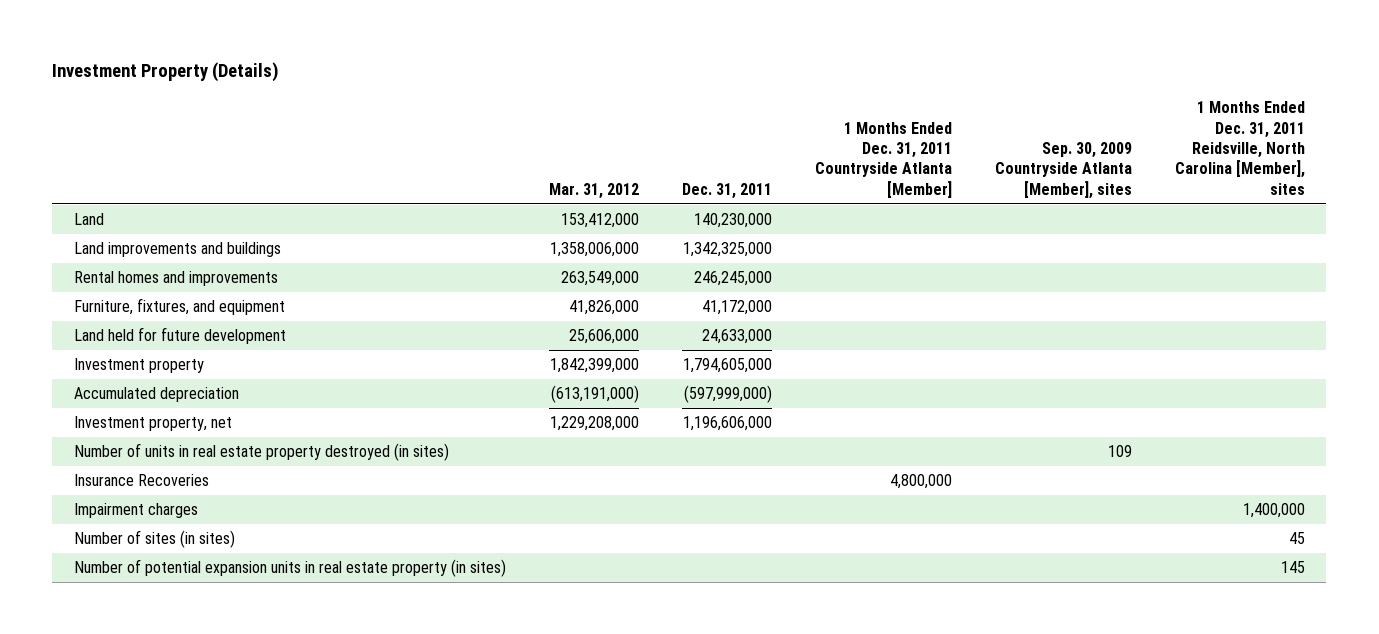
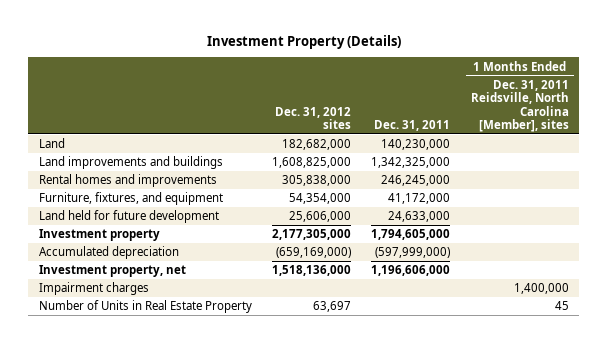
- | Mar. 31, 2012 | Dec. 31, 2011 | 1 Months Ended Dec. 31, 2011 Countryside Atlanta [Member] | Sep. 30, 2009 Countryside Atlanta [Member], sites | 1 Months Ended Dec. 31, 2011 Reidsville, North Carolina [Member], sites
+ | Dec. 31, 2012 sites | Dec. 31, 2011 | 1 Months Ended Dec. 31, 2011 Reidsville, North Carolina [Member], sites
- Number of units in real estate property destroyed (in sites) | | | | 109 |
- Insurance Recoveries | | | 4,800,000 | |
- Number of sites (in sites) | | | | | 45
- Number of potential expansion units in real estate property (in sites) | | | | | 145
+ Number of Units in Real Estate Property | 63,697 | | 45

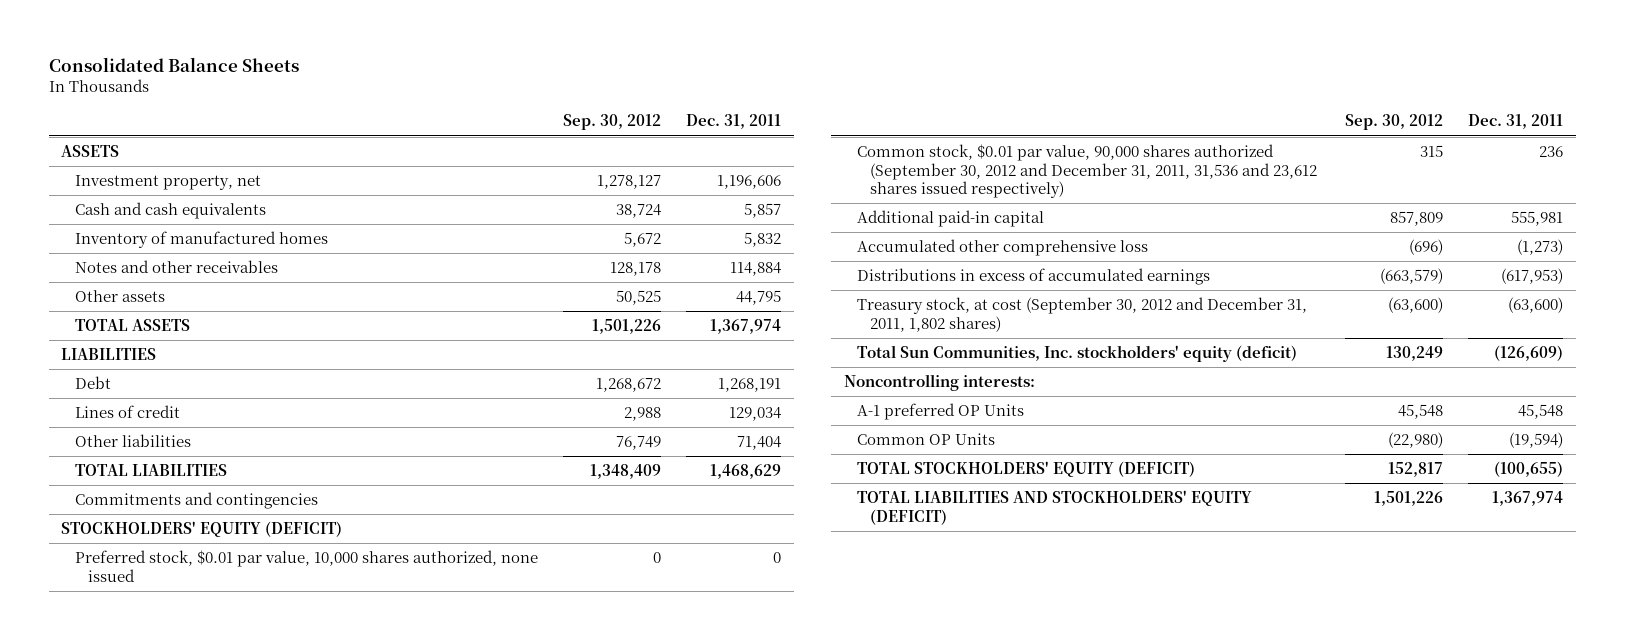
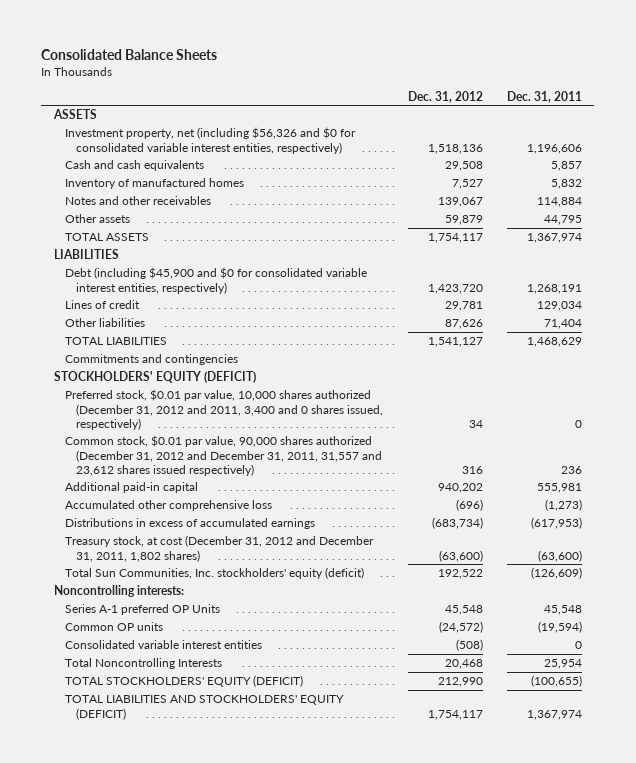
- | Sep. 30, 2012 | Dec. 31, 2011
+ | Dec. 31, 2012 | Dec. 31, 2011
- Investment property, net | 1,278,127 | 1,196,606
+ Investment property, net (including $56,326 and $0 for consolidated variable interest entities, respectively) | 1,518,136 | 1,196,606
- Debt | 1,268,672 | 1,268,191
+ Debt (including $45,900 and $0 for consolidated variable interest entities, respectively) | 1,423,720 | 1,268,191
- Preferred stock, $0.01 par value, 10,000 shares authorized, none issued | 0 | 0
- Common stock, $0.01 par value, 90,000 shares authorized (September 30, 2012 and December 31, 2011, 31,536 and 23,612 shares issued respectively) | 315 | 236
+ Preferred stock, $0.01 par value, 10,000 shares authorized (December 31, 2012 and 2011, 3,400 and 0 shares issued, respectively) | 34 | 0
+ Common stock, $0.01 par value, 90,000 shares authorized (December 31, 2012 and December 31, 2011, 31,557 and 23,612 shares issued respectively) | 316 | 236
- Treasury stock, at cost (September 30, 2012 and December 31, 2011, 1,802 shares) | (63,600) | (63,600)
+ Treasury stock, at cost (December 31, 2012 and December 31, 2011, 1,802 shares) | (63,600) | (63,600)
- A-1 preferred OP Units | 45,548 | 45,548
- Common OP Units | (22,980) | (19,594)
+ Series A-1 preferred OP Units | 45,548 | 45,548
+ Common OP units | (24,572) | (19,594)
+ Consolidated variable interest entities | (508) | 0
+ Total Noncontrolling Interests | 20,468 | 25,954

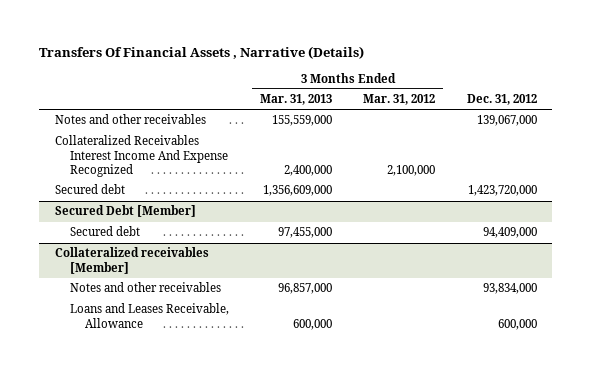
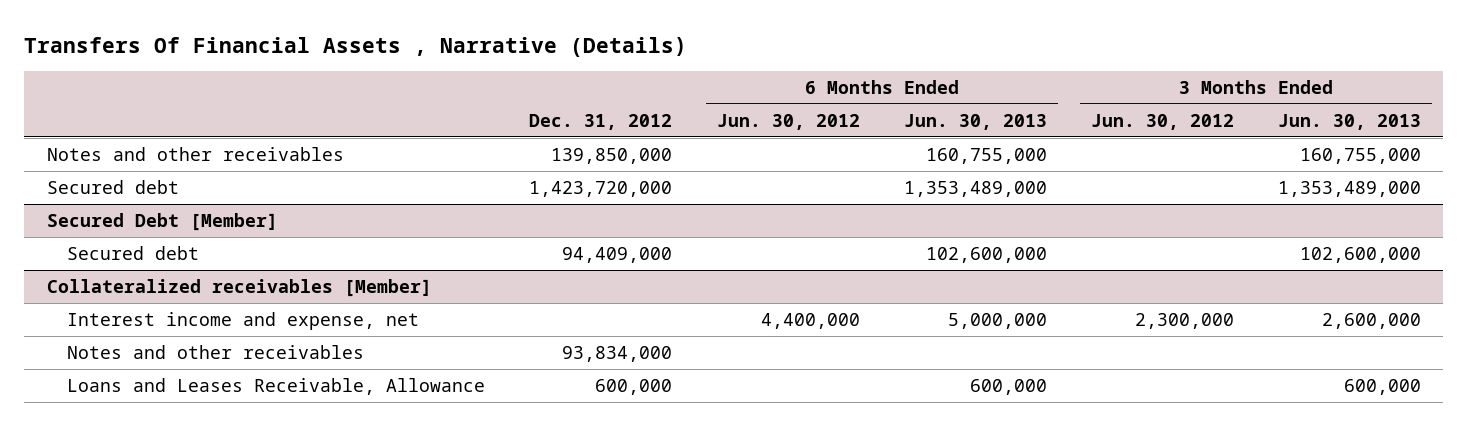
- | 3 Months Ended Mar. 31, 2013 | 3 Months Ended Mar. 31, 2012 | Dec. 31, 2012
+ | Dec. 31, 2012 | 6 Months Ended Jun. 30, 2012 | 6 Months Ended Jun. 30, 2013 | 3 Months Ended Jun. 30, 2012 | 3 Months Ended Jun. 30, 2013
- Notes and other receivables | 155,559,000 | | 139,067,000
- Collateralized Receivables Interest Income And Expense Recognized | 2,400,000 | 2,100,000 |
+ Notes and other receivables | 139,850,000 | | 160,755,000 | | 160,755,000
@ Collateralized receivables [Member]
+ Interest income and expense, net | | 4,400,000 | 5,000,000 | 2,300,000 | 2,600,000

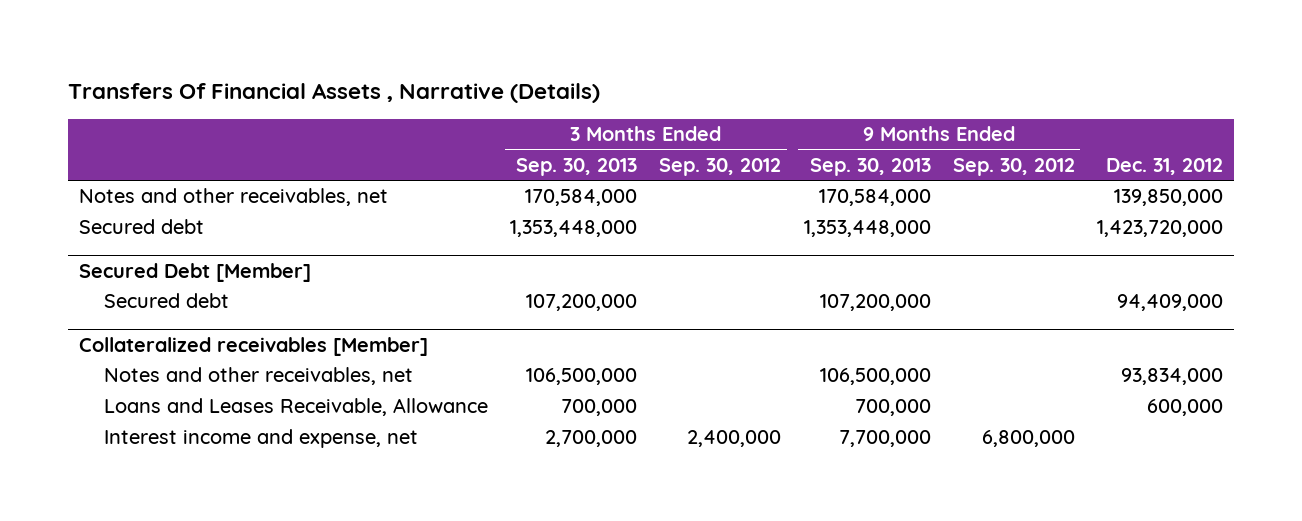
- | Dec. 31, 2012 | 6 Months Ended Jun. 30, 2012 | 6 Months Ended Jun. 30, 2013 | 3 Months Ended Jun. 30, 2012 | 3 Months Ended Jun. 30, 2013
+ | 3 Months Ended Sep. 30, 2013 | 3 Months Ended Sep. 30, 2012 | 9 Months Ended Sep. 30, 2013 | 9 Months Ended Sep. 30, 2012 | Dec. 31, 2012
- Notes and other receivables | 139,850,000 | | 160,755,000 | | 160,755,000
+ Notes and other receivables, net | 170,584,000 | | 170,584,000 | | 139,850,000
@ Collateralized receivables [Member]
- Notes and other receivables | 93,834,000 | | | |
+ Notes and other receivables, net | 106,500,000 | | 106,500,000 | | 93,834,000
moved down: Interest income and expense, net | 2,700,000 | 2,400,000 | 7,700,000 | 6,800,000 |

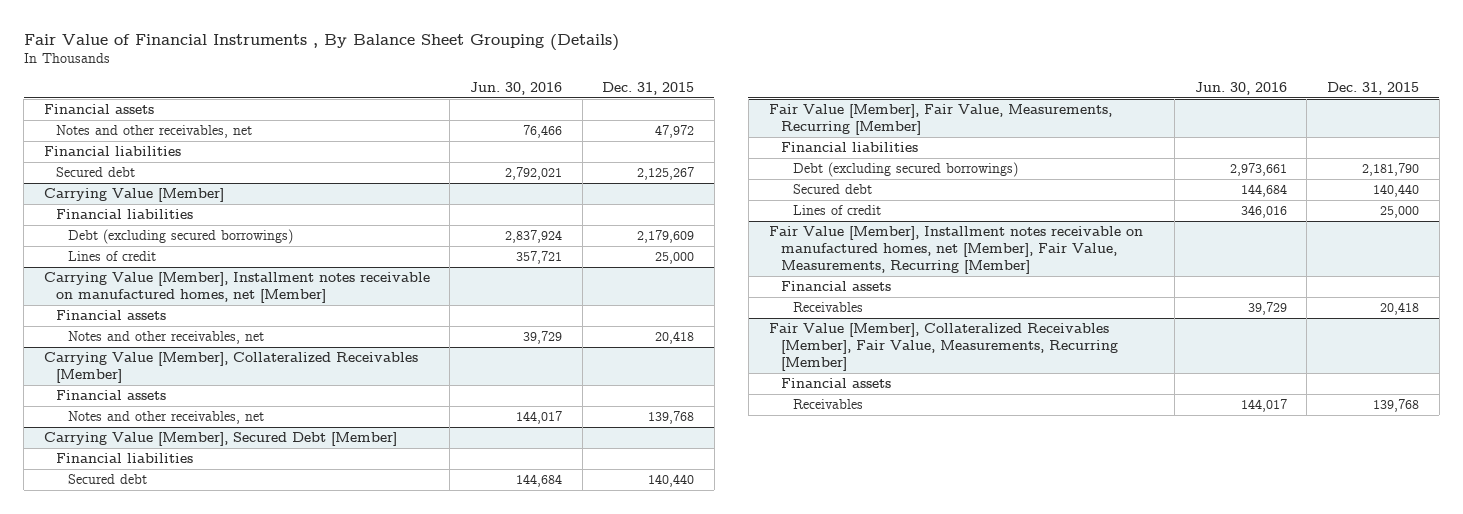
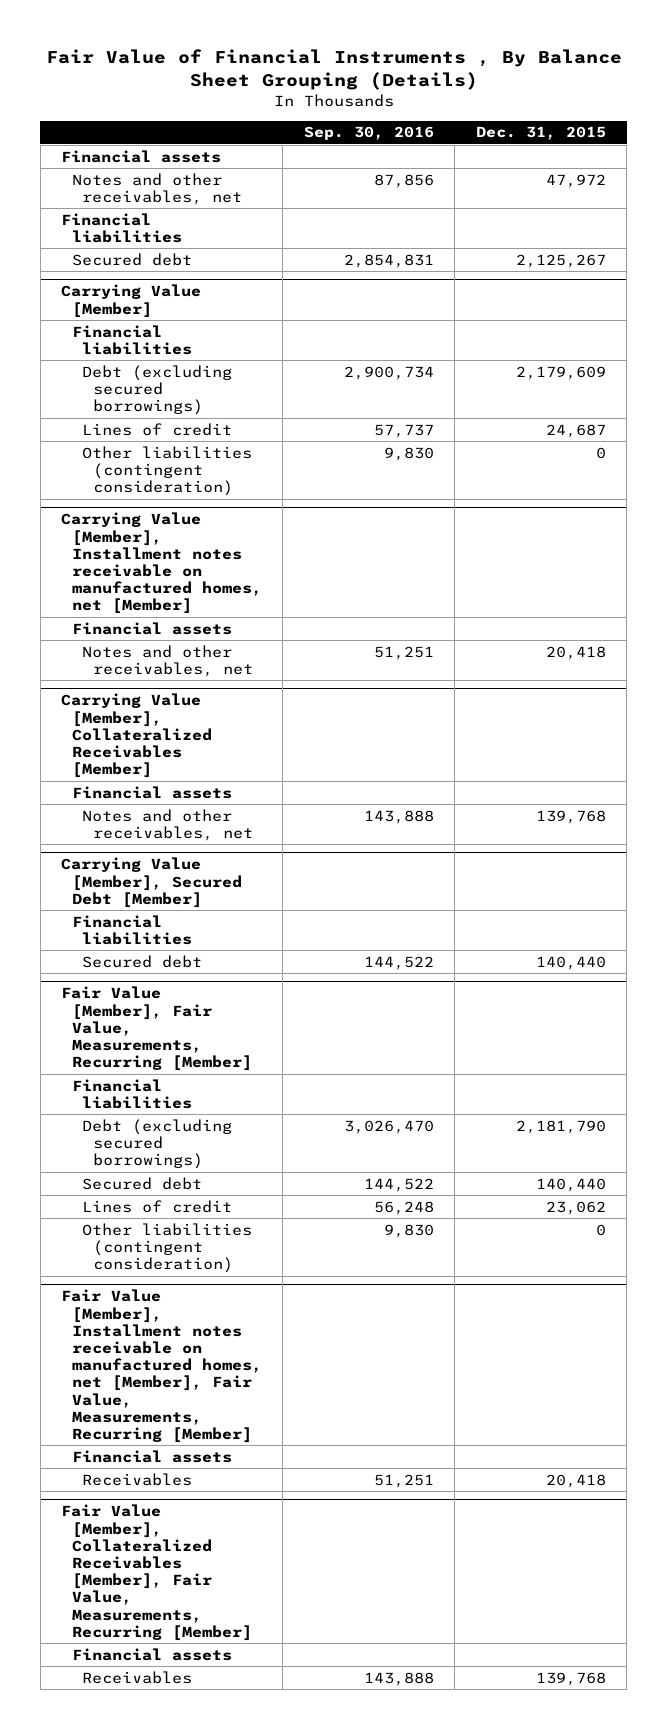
- | Jun. 30, 2016 | Dec. 31, 2015
+ | Sep. 30, 2016 | Dec. 31, 2015
@ Carrying Value [Member]
- Lines of credit | 357,721 | 25,000
+ Lines of credit | 57,737 | 24,687
+ Other liabilities (contingent consideration) | 9,830 | 0
@ Fair Value [Member], Fair Value, Measurements, Recurring [Member]
- Lines of credit | 346,016 | 25,000
+ Lines of credit | 56,248 | 23,062
+ Other liabilities (contingent consideration) | 9,830 | 0

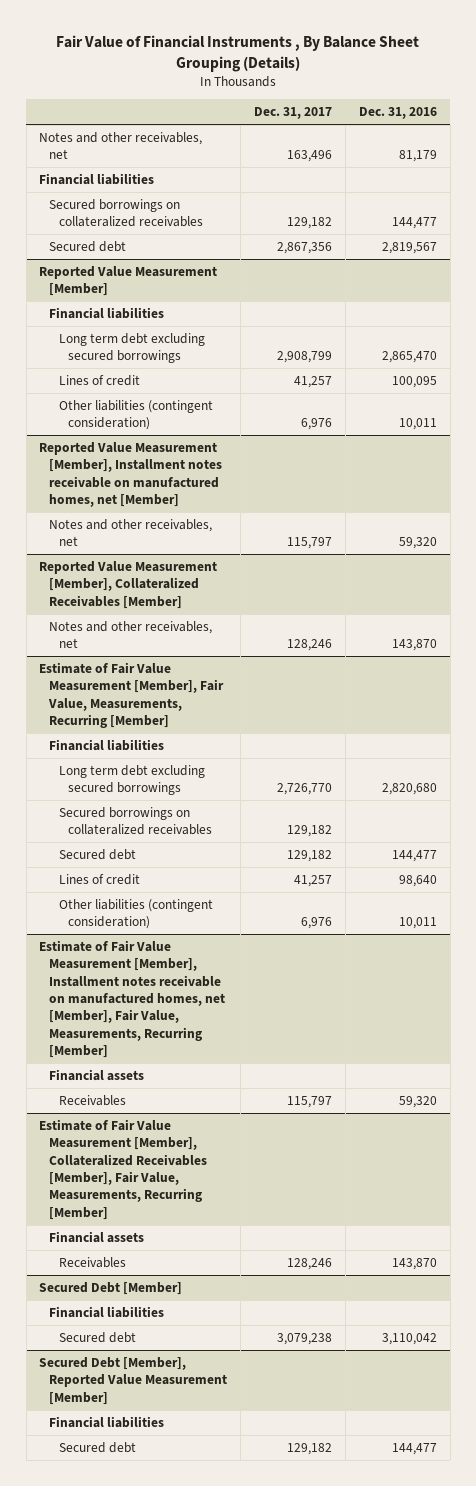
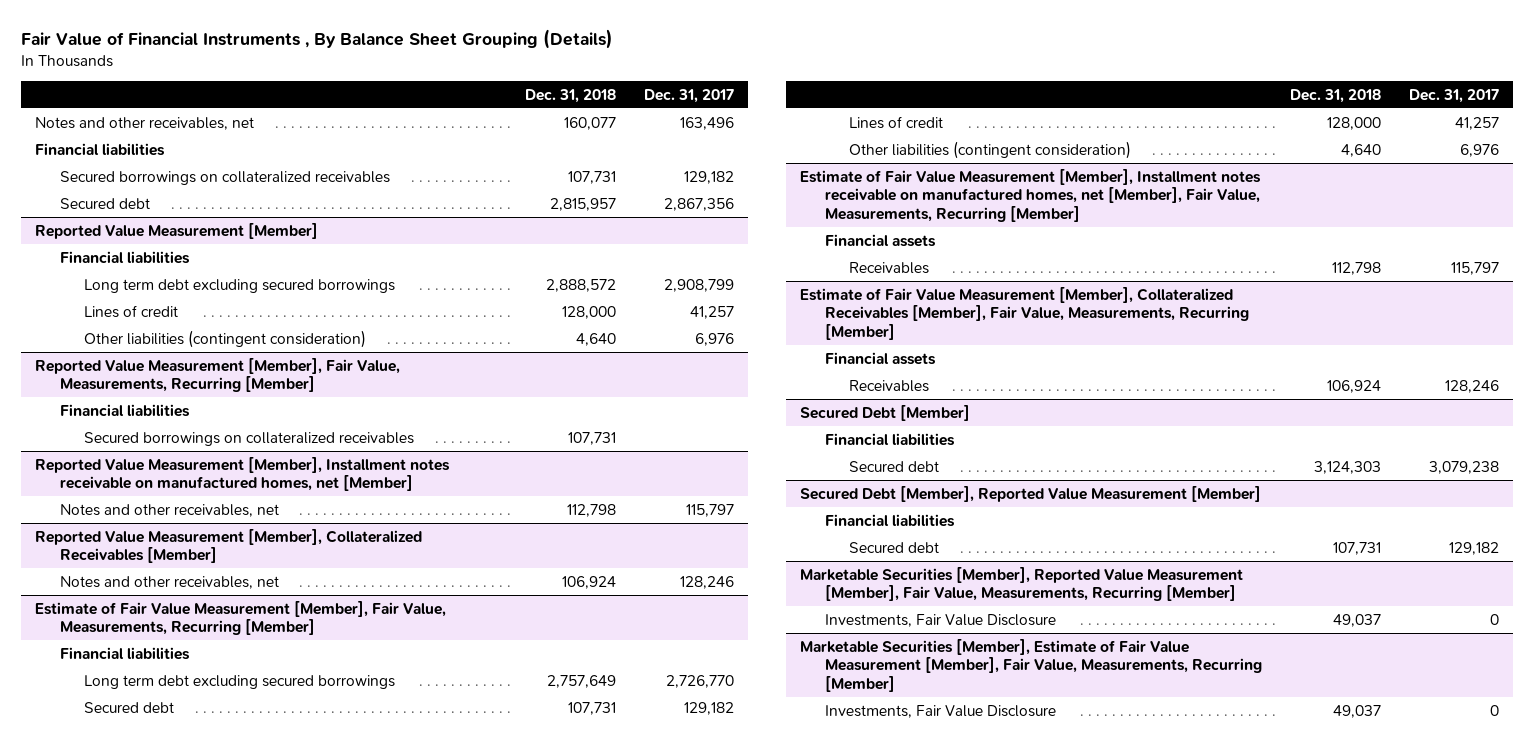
- | Dec. 31, 2017 | Dec. 31, 2016
+ | Dec. 31, 2018 | Dec. 31, 2017
+ Reported Value Measurement [Member], Fair Value, Measurements, Recurring [Member]
+ Financial liabilities
+ Secured borrowings on collateralized receivables | 107,731 |
@ Estimate of Fair Value Measurement [Member], Fair Value, Measurements, Recurring [Member]
- Secured borrowings on collateralized receivables | 129,182 |
+ Marketable Securities [Member], Reported Value Measurement [Member], Fair Value, Measurements, Recurring [Member]
+ Investments, Fair Value Disclosure | 49,037 | 0
+ Marketable Securities [Member], Estimate of Fair Value Measurement [Member], Fair Value, Measurements, Recurring [Member]
+ Investments, Fair Value Disclosure | 49,037 | 0

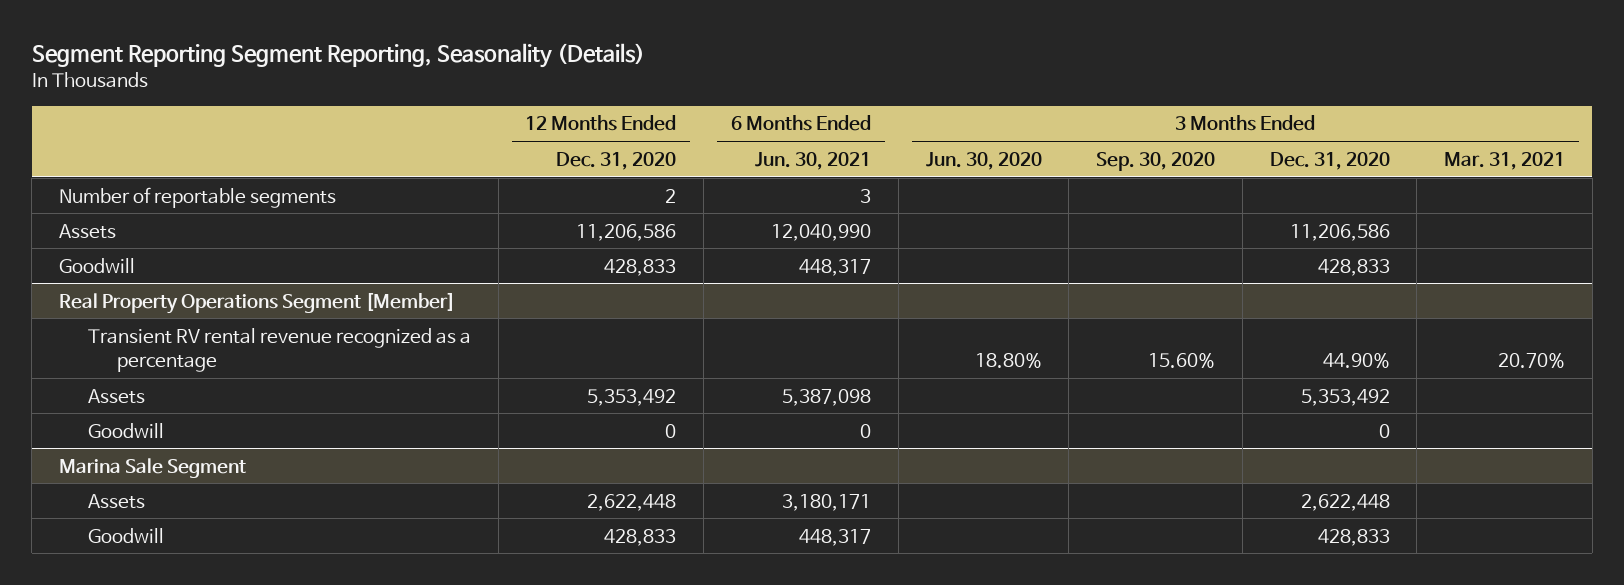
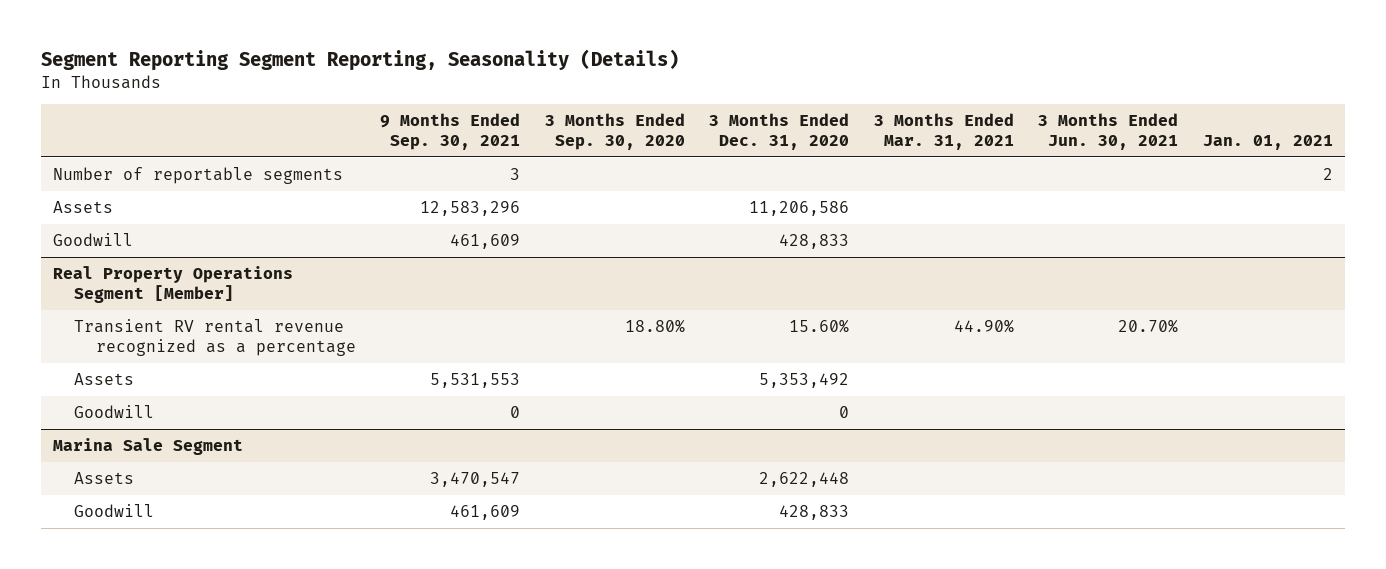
- | 12 Months Ended Dec. 31, 2020 | 6 Months Ended Jun. 30, 2021 | 3 Months Ended Jun. 30, 2020 | 3 Months Ended Sep. 30, 2020 | 3 Months Ended Dec. 31, 2020 | 3 Months Ended Mar. 31, 2021
+ | 9 Months Ended Sep. 30, 2021 | 3 Months Ended Sep. 30, 2020 | 3 Months Ended Dec. 31, 2020 | 3 Months Ended Mar. 31, 2021 | 3 Months Ended Jun. 30, 2021 | Jan. 01, 2021
@ Real Property Operations Segment [Member]
- Transient RV rental revenue recognized as a percentage | | | 18.80% | 15.60% | 44.90% | 20.70%
+ Transient RV rental revenue recognized as a percentage | | 18.80% | 15.60% | 44.90% | 20.70% |

